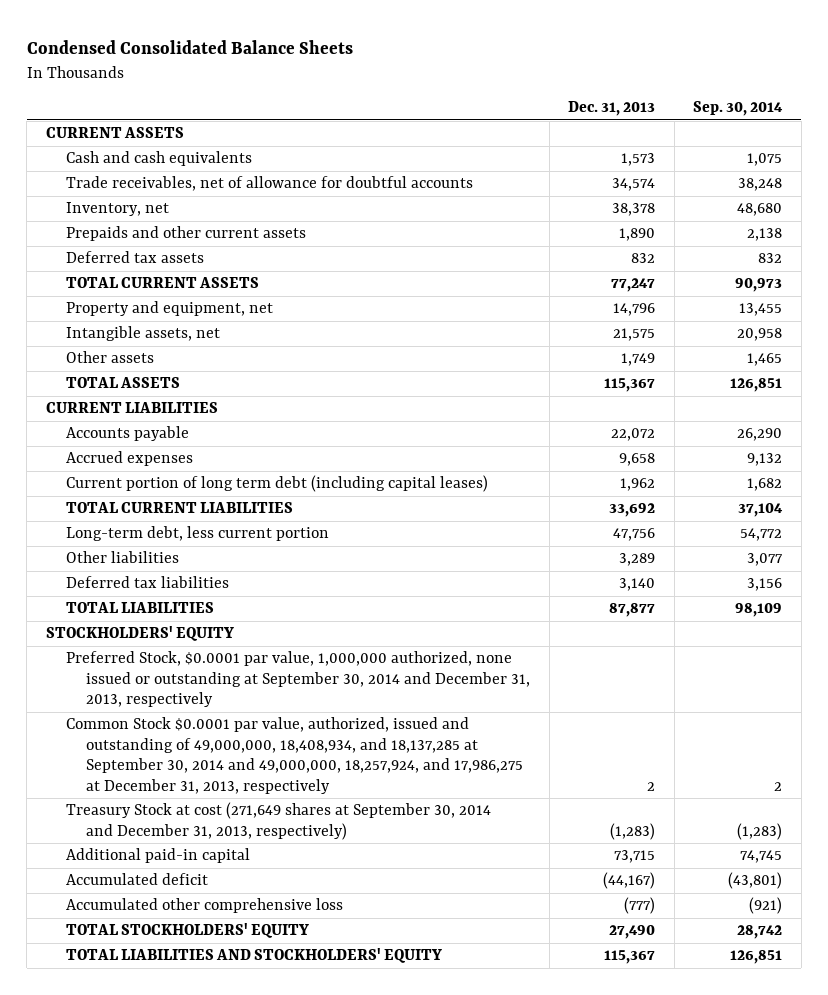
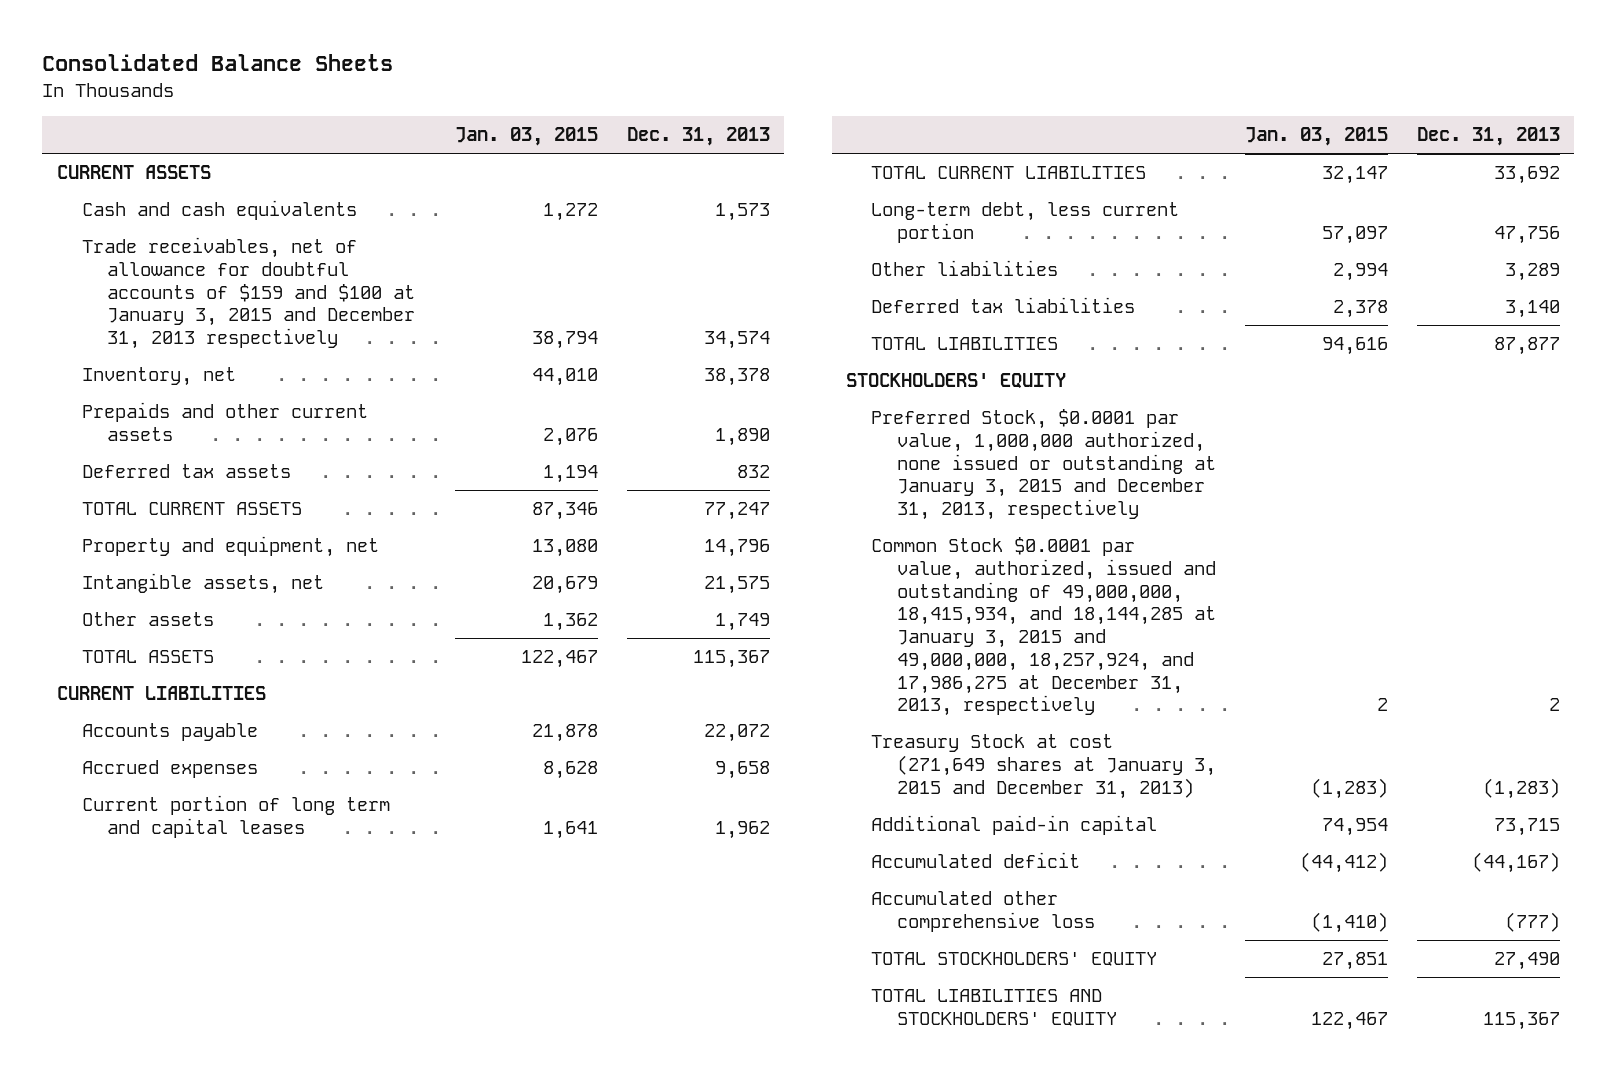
- Condensed Consolidated Balance Sheets
+ Consolidated Balance Sheets
- | Dec. 31, 2013 | Sep. 30, 2014
+ | Jan. 03, 2015 | Dec. 31, 2013
- Trade receivables, net of allowance for doubtful accounts | 34,574 | 38,248
+ Trade receivables, net of allowance for doubtful accounts of $159 and $100 at January 3, 2015 and December 31, 2013 respectively | 38,794 | 34,574
- Current portion of long term debt (including capital leases) | 1,962 | 1,682
+ Current portion of long term and capital leases | 1,641 | 1,962
- Preferred Stock, $0.0001 par value, 1,000,000 authorized, none issued or outstanding at September 30, 2014 and December 31, 2013, respectively
- Common Stock $0.0001 par value, authorized, issued and outstanding of 49,000,000, 18,408,934, and 18,137,285 at September 30, 2014 and 49,000,000, 18,257,924, and 17,986,275 at December 31, 2013, respectively | 2 | 2
- Treasury Stock at cost (271,649 shares at September 30, 2014 and December 31, 2013, respectively) | (1,283) | (1,283)
+ Preferred Stock, $0.0001 par value, 1,000,000 authorized, none issued or outstanding at January 3, 2015 and December 31, 2013, respectively
+ Common Stock $0.0001 par value, authorized, issued and outstanding of 49,000,000, 18,415,934, and 18,144,285 at January 3, 2015 and 49,000,000, 18,257,924, and 17,986,275 at December 31, 2013, respectively | 2 | 2
+ Treasury Stock at cost (271,649 shares at January 3, 2015 and December 31, 2013) | (1,283) | (1,283)

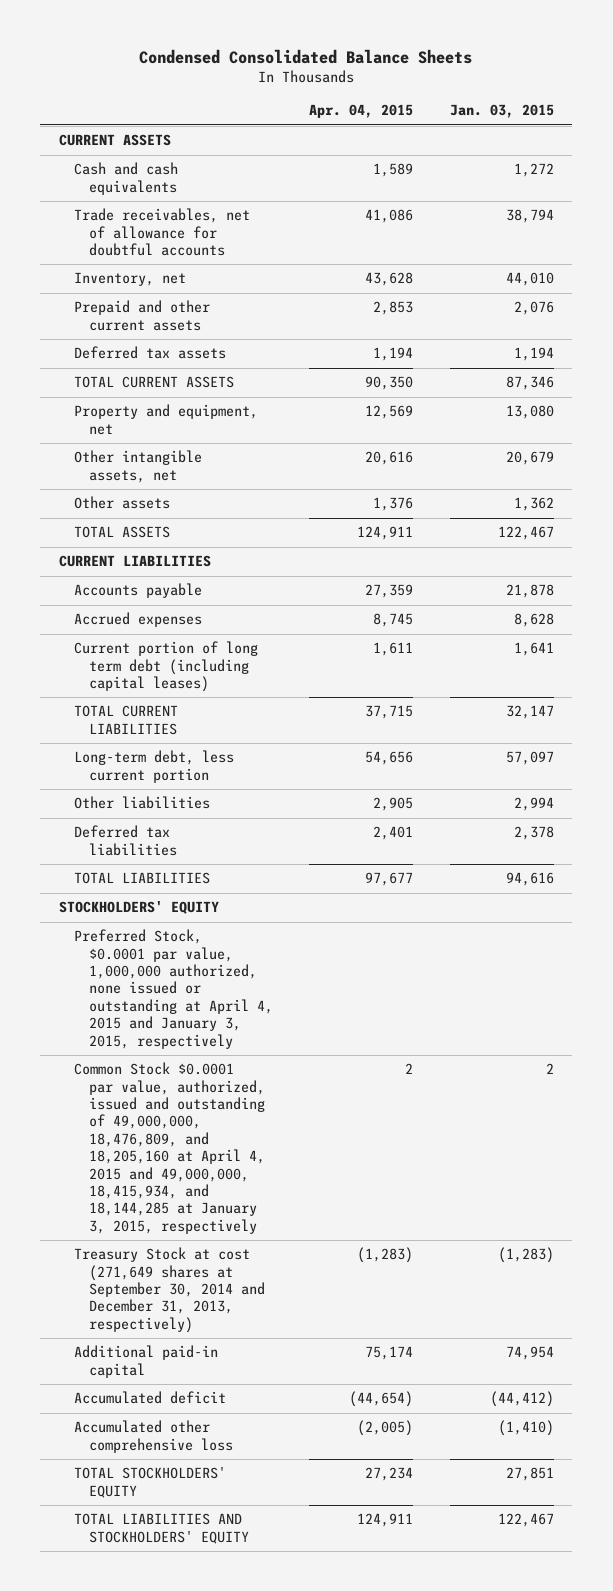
- Consolidated Balance Sheets
+ Condensed Consolidated Balance Sheets
- | Jan. 03, 2015 | Dec. 31, 2013
+ | Apr. 04, 2015 | Jan. 03, 2015
- Trade receivables, net of allowance for doubtful accounts of $159 and $100 at January 3, 2015 and December 31, 2013 respectively | 38,794 | 34,574
+ Trade receivables, net of allowance for doubtful accounts | 41,086 | 38,794
- Prepaids and other current assets | 2,076 | 1,890
+ Prepaid and other current assets | 2,853 | 2,076
- Intangible assets, net | 20,679 | 21,575
+ Other intangible assets, net | 20,616 | 20,679
- Current portion of long term and capital leases | 1,641 | 1,962
+ Current portion of long term debt (including capital leases) | 1,611 | 1,641
- Preferred Stock, $0.0001 par value, 1,000,000 authorized, none issued or outstanding at January 3, 2015 and December 31, 2013, respectively
- Common Stock $0.0001 par value, authorized, issued and outstanding of 49,000,000, 18,415,934, and 18,144,285 at January 3, 2015 and 49,000,000, 18,257,924, and 17,986,275 at December 31, 2013, respectively | 2 | 2
- Treasury Stock at cost (271,649 shares at January 3, 2015 and December 31, 2013) | (1,283) | (1,283)
+ Preferred Stock, $0.0001 par value, 1,000,000 authorized, none issued or outstanding at April 4, 2015 and January 3, 2015, respectively
+ Common Stock $0.0001 par value, authorized, issued and outstanding of 49,000,000, 18,476,809, and 18,205,160 at April 4, 2015 and 49,000,000, 18,415,934, and 18,144,285 at January 3, 2015, respectively | 2 | 2
+ Treasury Stock at cost (271,649 shares at September 30, 2014 and December 31, 2013, respectively) | (1,283) | (1,283)

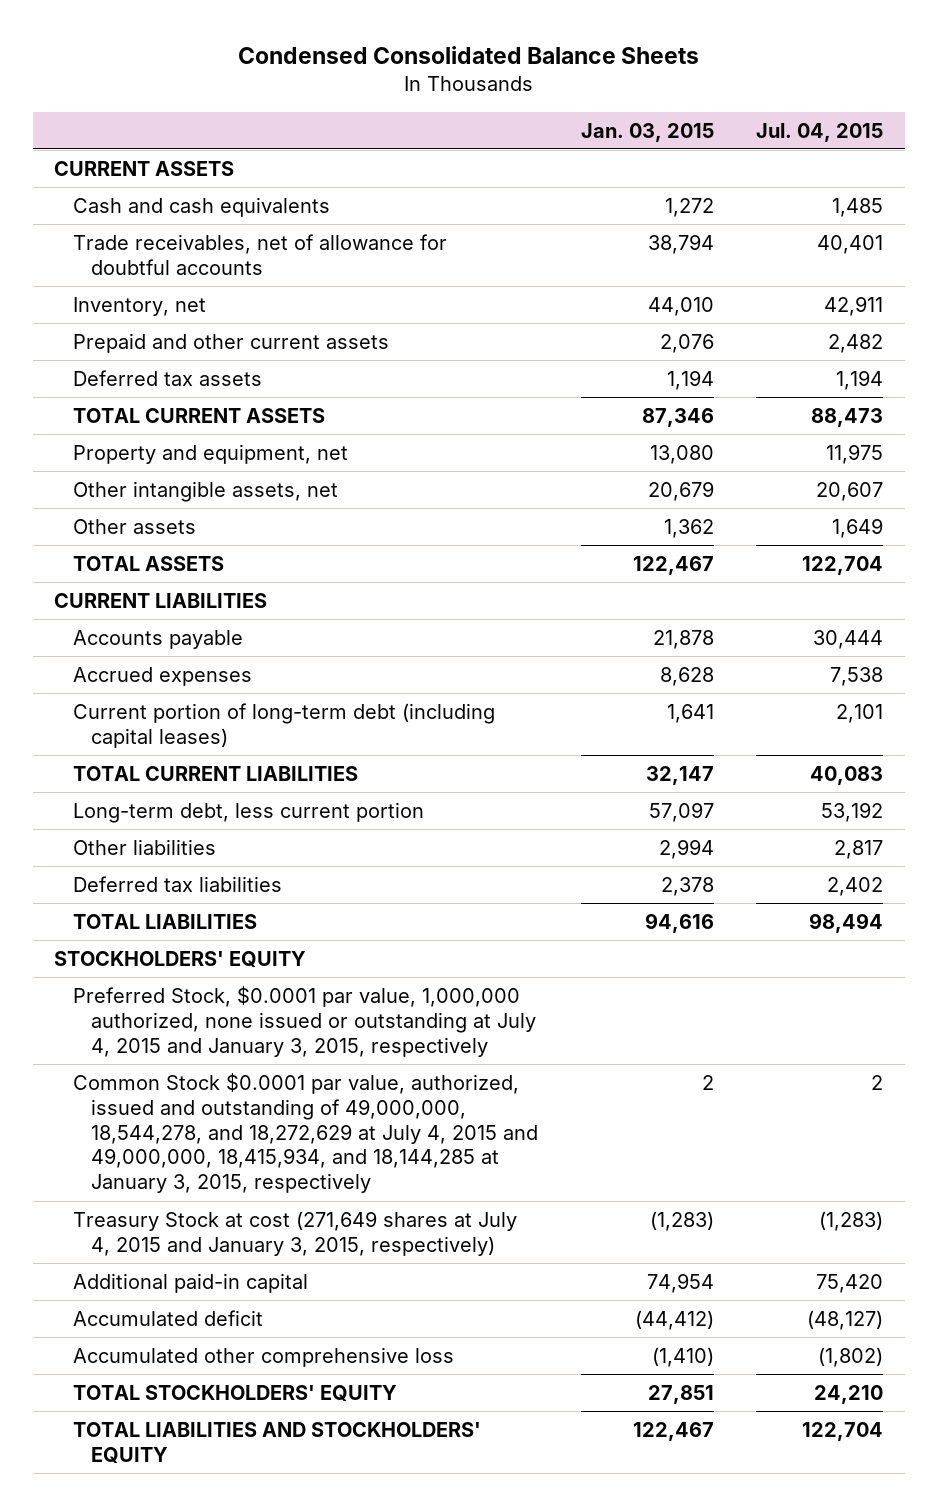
- | Apr. 04, 2015 | Jan. 03, 2015
+ | Jan. 03, 2015 | Jul. 04, 2015
- Current portion of long term debt (including capital leases) | 1,611 | 1,641
+ Current portion of long-term debt (including capital leases) | 1,641 | 2,101
- Preferred Stock, $0.0001 par value, 1,000,000 authorized, none issued or outstanding at April 4, 2015 and January 3, 2015, respectively
- Common Stock $0.0001 par value, authorized, issued and outstanding of 49,000,000, 18,476,809, and 18,205,160 at April 4, 2015 and 49,000,000, 18,415,934, and 18,144,285 at January 3, 2015, respectively | 2 | 2
- Treasury Stock at cost (271,649 shares at September 30, 2014 and December 31, 2013, respectively) | (1,283) | (1,283)
+ Preferred Stock, $0.0001 par value, 1,000,000 authorized, none issued or outstanding at July 4, 2015 and January 3, 2015, respectively
+ Common Stock $0.0001 par value, authorized, issued and outstanding of 49,000,000, 18,544,278, and 18,272,629 at July 4, 2015 and 49,000,000, 18,415,934, and 18,144,285 at January 3, 2015, respectively | 2 | 2
+ Treasury Stock at cost (271,649 shares at July 4, 2015 and January 3, 2015, respectively) | (1,283) | (1,283)

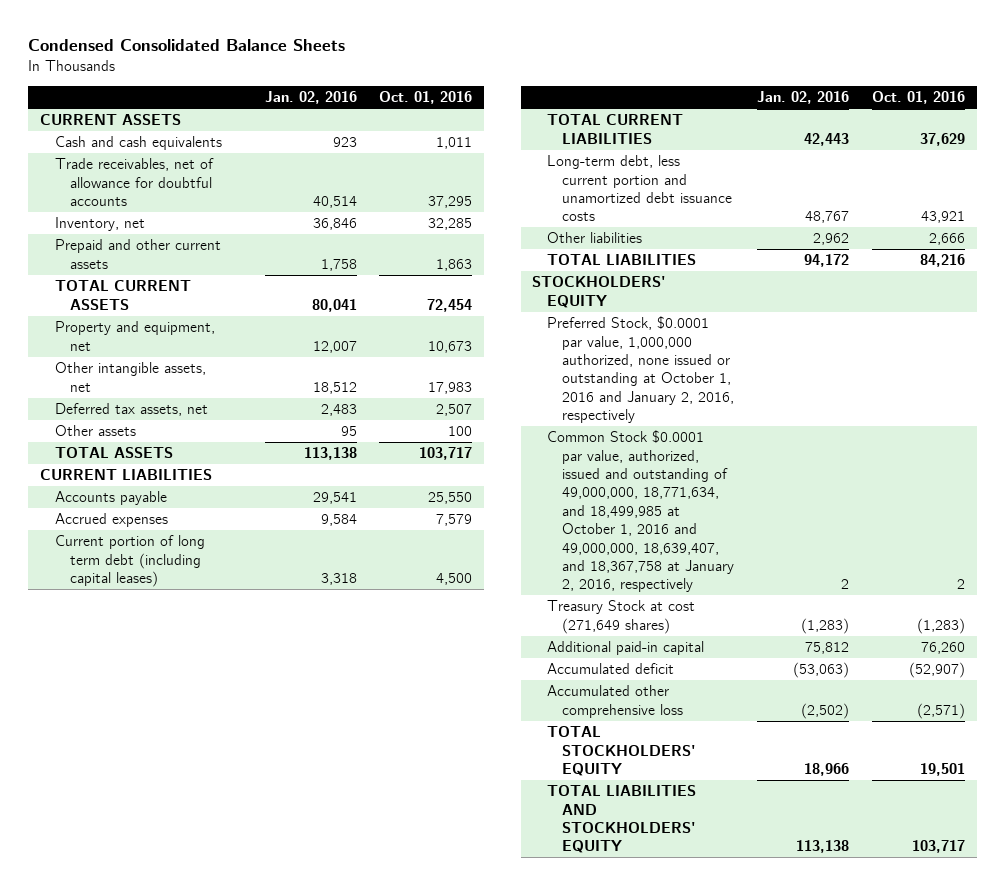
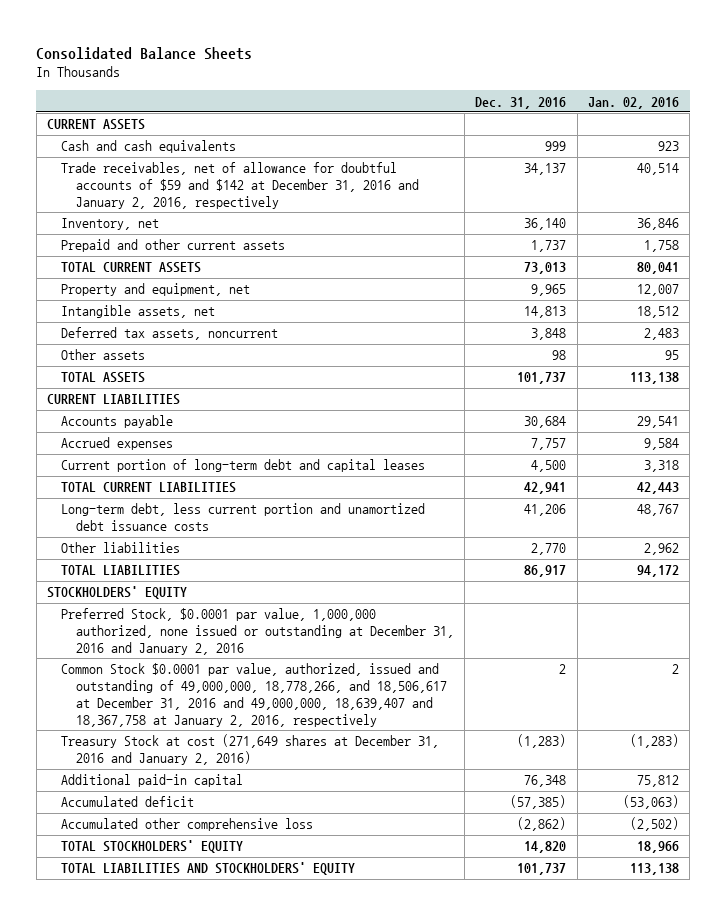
- Condensed Consolidated Balance Sheets
+ Consolidated Balance Sheets
- | Jan. 02, 2016 | Oct. 01, 2016
+ | Dec. 31, 2016 | Jan. 02, 2016
- Trade receivables, net of allowance for doubtful accounts | 40,514 | 37,295
+ Trade receivables, net of allowance for doubtful accounts of $59 and $142 at December 31, 2016 and January 2, 2016, respectively | 34,137 | 40,514
- Other intangible assets, net | 18,512 | 17,983
- Deferred tax assets, net | 2,483 | 2,507
+ Intangible assets, net | 14,813 | 18,512
+ Deferred tax assets, noncurrent | 3,848 | 2,483
- Current portion of long term debt (including capital leases) | 3,318 | 4,500
+ Current portion of long-term debt and capital leases | 4,500 | 3,318
- Preferred Stock, $0.0001 par value, 1,000,000 authorized, none issued or outstanding at October 1, 2016 and January 2, 2016, respectively
- Common Stock $0.0001 par value, authorized, issued and outstanding of 49,000,000, 18,771,634, and 18,499,985 at October 1, 2016 and 49,000,000, 18,639,407, and 18,367,758 at January 2, 2016, respectively | 2 | 2
- Treasury Stock at cost (271,649 shares) | (1,283) | (1,283)
+ Preferred Stock, $0.0001 par value, 1,000,000 authorized, none issued or outstanding at December 31, 2016 and January 2, 2016
+ Common Stock $0.0001 par value, authorized, issued and outstanding of 49,000,000, 18,778,266, and 18,506,617 at December 31, 2016 and 49,000,000, 18,639,407 and 18,367,758 at January 2, 2016, respectively | 2 | 2
+ Treasury Stock at cost (271,649 shares at December 31, 2016 and January 2, 2016) | (1,283) | (1,283)

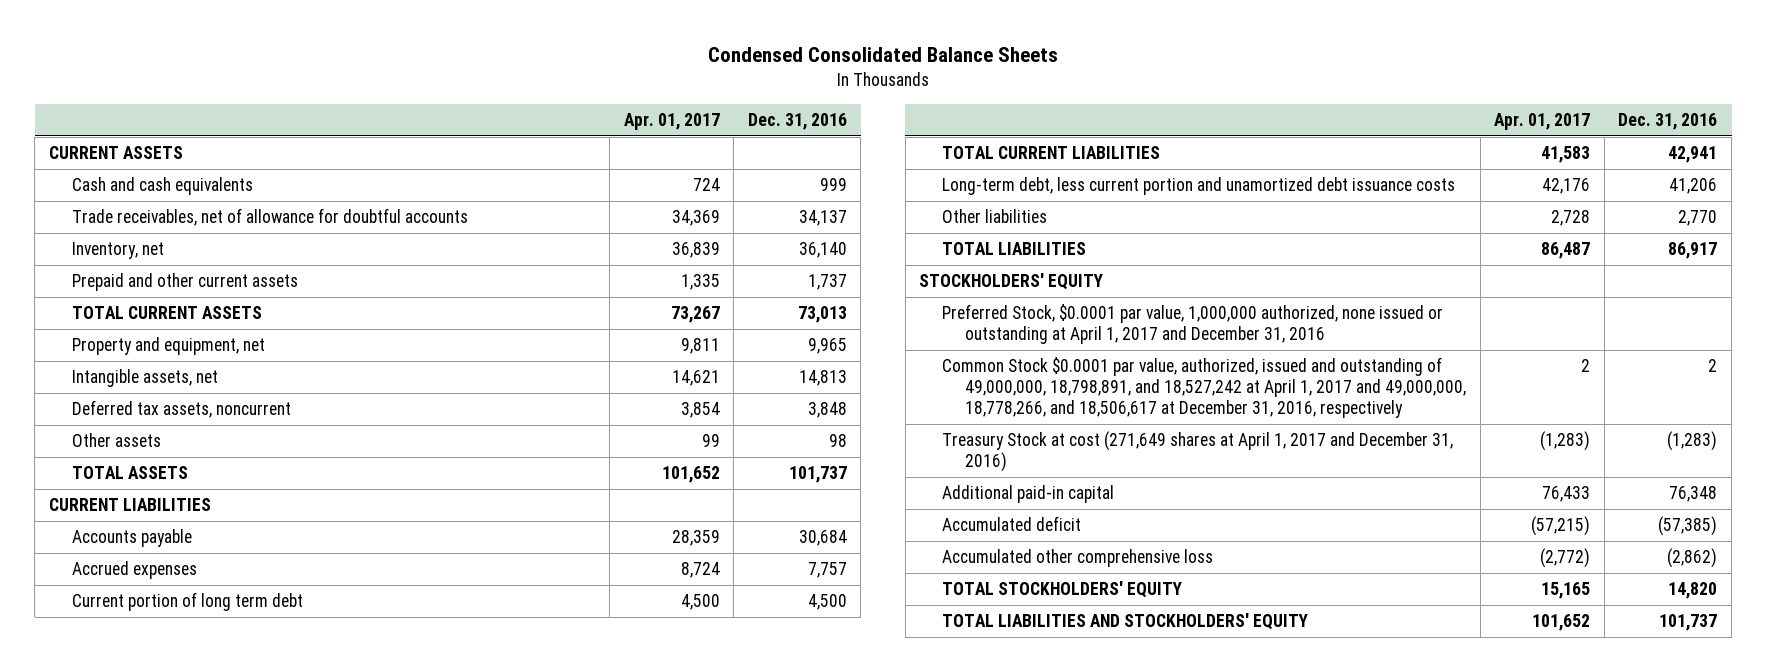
- Consolidated Balance Sheets
+ Condensed Consolidated Balance Sheets
- | Dec. 31, 2016 | Jan. 02, 2016
+ | Apr. 01, 2017 | Dec. 31, 2016
- Trade receivables, net of allowance for doubtful accounts of $59 and $142 at December 31, 2016 and January 2, 2016, respectively | 34,137 | 40,514
+ Trade receivables, net of allowance for doubtful accounts | 34,369 | 34,137
- Current portion of long-term debt and capital leases | 4,500 | 3,318
+ Current portion of long term debt | 4,500 | 4,500
- Preferred Stock, $0.0001 par value, 1,000,000 authorized, none issued or outstanding at December 31, 2016 and January 2, 2016
- Common Stock $0.0001 par value, authorized, issued and outstanding of 49,000,000, 18,778,266, and 18,506,617 at December 31, 2016 and 49,000,000, 18,639,407 and 18,367,758 at January 2, 2016, respectively | 2 | 2
- Treasury Stock at cost (271,649 shares at December 31, 2016 and January 2, 2016) | (1,283) | (1,283)
+ Preferred Stock, $0.0001 par value, 1,000,000 authorized, none issued or outstanding at April 1, 2017 and December 31, 2016
+ Common Stock $0.0001 par value, authorized, issued and outstanding of 49,000,000, 18,798,891, and 18,527,242 at April 1, 2017 and 49,000,000, 18,778,266, and 18,506,617 at December 31, 2016, respectively | 2 | 2
+ Treasury Stock at cost (271,649 shares at April 1, 2017 and December 31, 2016) | (1,283) | (1,283)

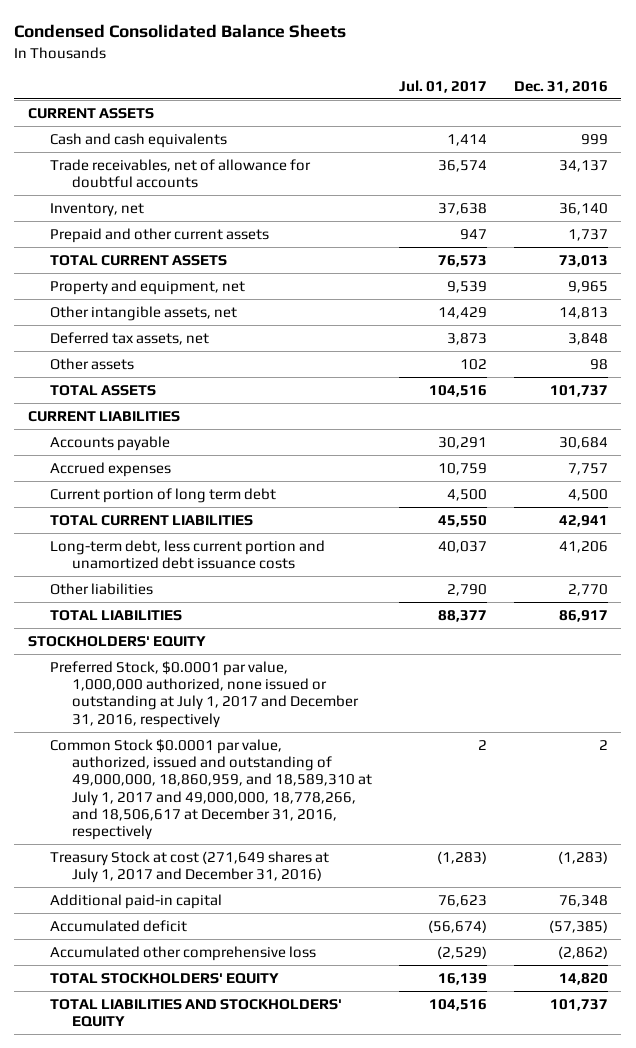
- | Apr. 01, 2017 | Dec. 31, 2016
+ | Jul. 01, 2017 | Dec. 31, 2016
- Intangible assets, net | 14,621 | 14,813
- Deferred tax assets, noncurrent | 3,854 | 3,848
+ Other intangible assets, net | 14,429 | 14,813
+ Deferred tax assets, net | 3,873 | 3,848
- Preferred Stock, $0.0001 par value, 1,000,000 authorized, none issued or outstanding at April 1, 2017 and December 31, 2016
- Common Stock $0.0001 par value, authorized, issued and outstanding of 49,000,000, 18,798,891, and 18,527,242 at April 1, 2017 and 49,000,000, 18,778,266, and 18,506,617 at December 31, 2016, respectively | 2 | 2
- Treasury Stock at cost (271,649 shares at April 1, 2017 and December 31, 2016) | (1,283) | (1,283)
+ Preferred Stock, $0.0001 par value, 1,000,000 authorized, none issued or outstanding at July 1, 2017 and December 31, 2016, respectively
+ Common Stock $0.0001 par value, authorized, issued and outstanding of 49,000,000, 18,860,959, and 18,589,310 at July 1, 2017 and 49,000,000, 18,778,266, and 18,506,617 at December 31, 2016, respectively | 2 | 2
+ Treasury Stock at cost (271,649 shares at July 1, 2017 and December 31, 2016) | (1,283) | (1,283)

